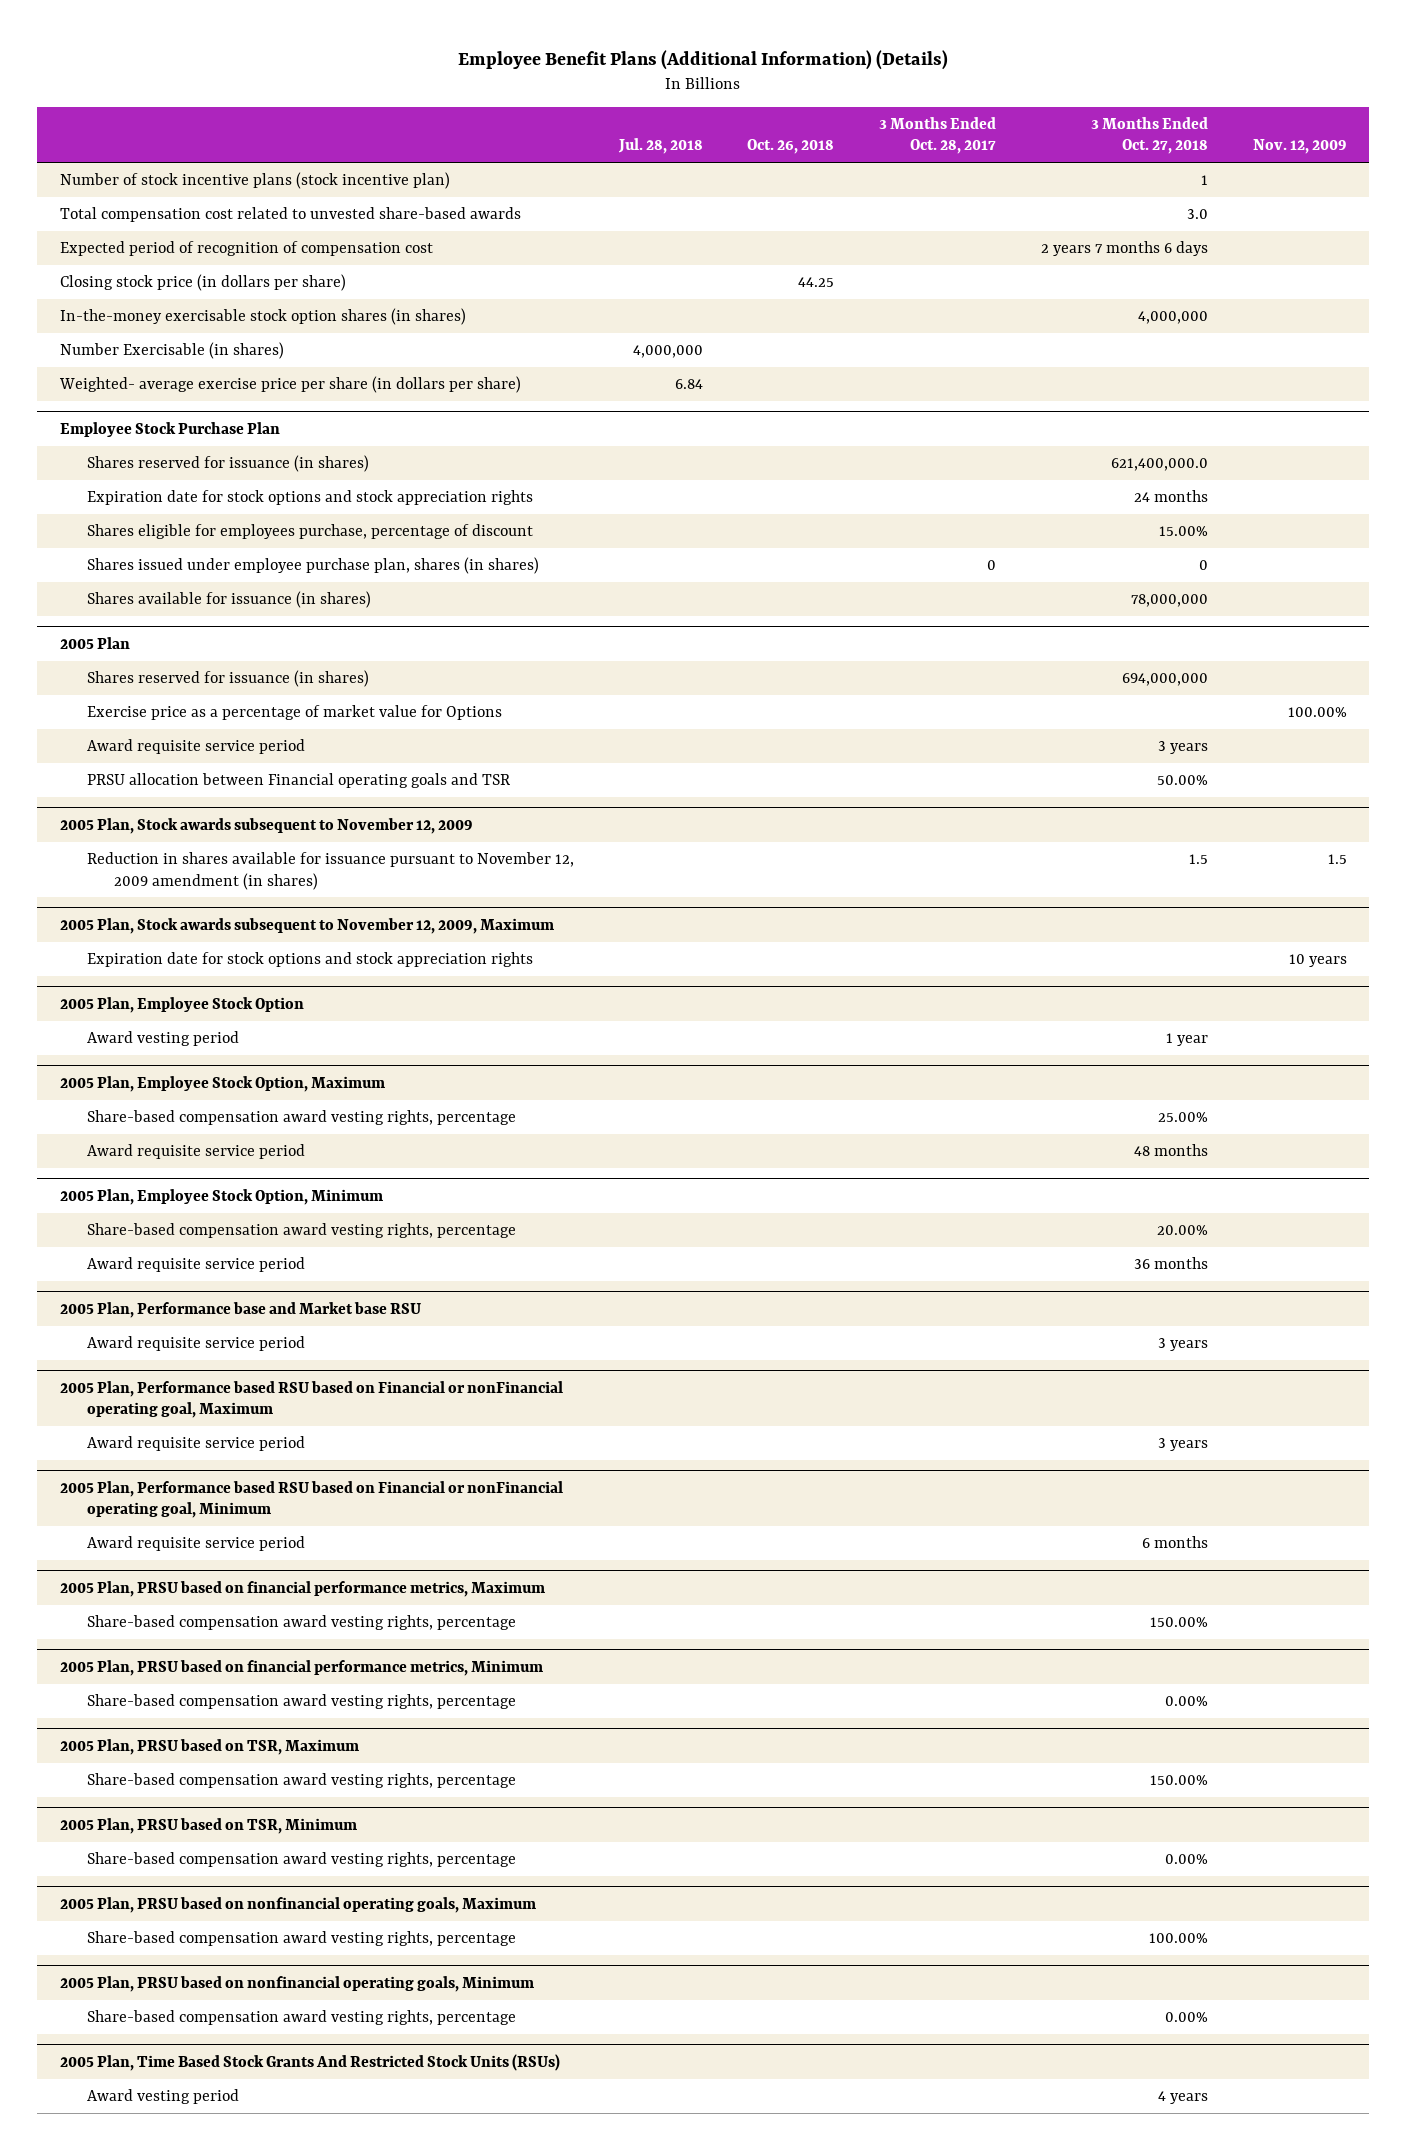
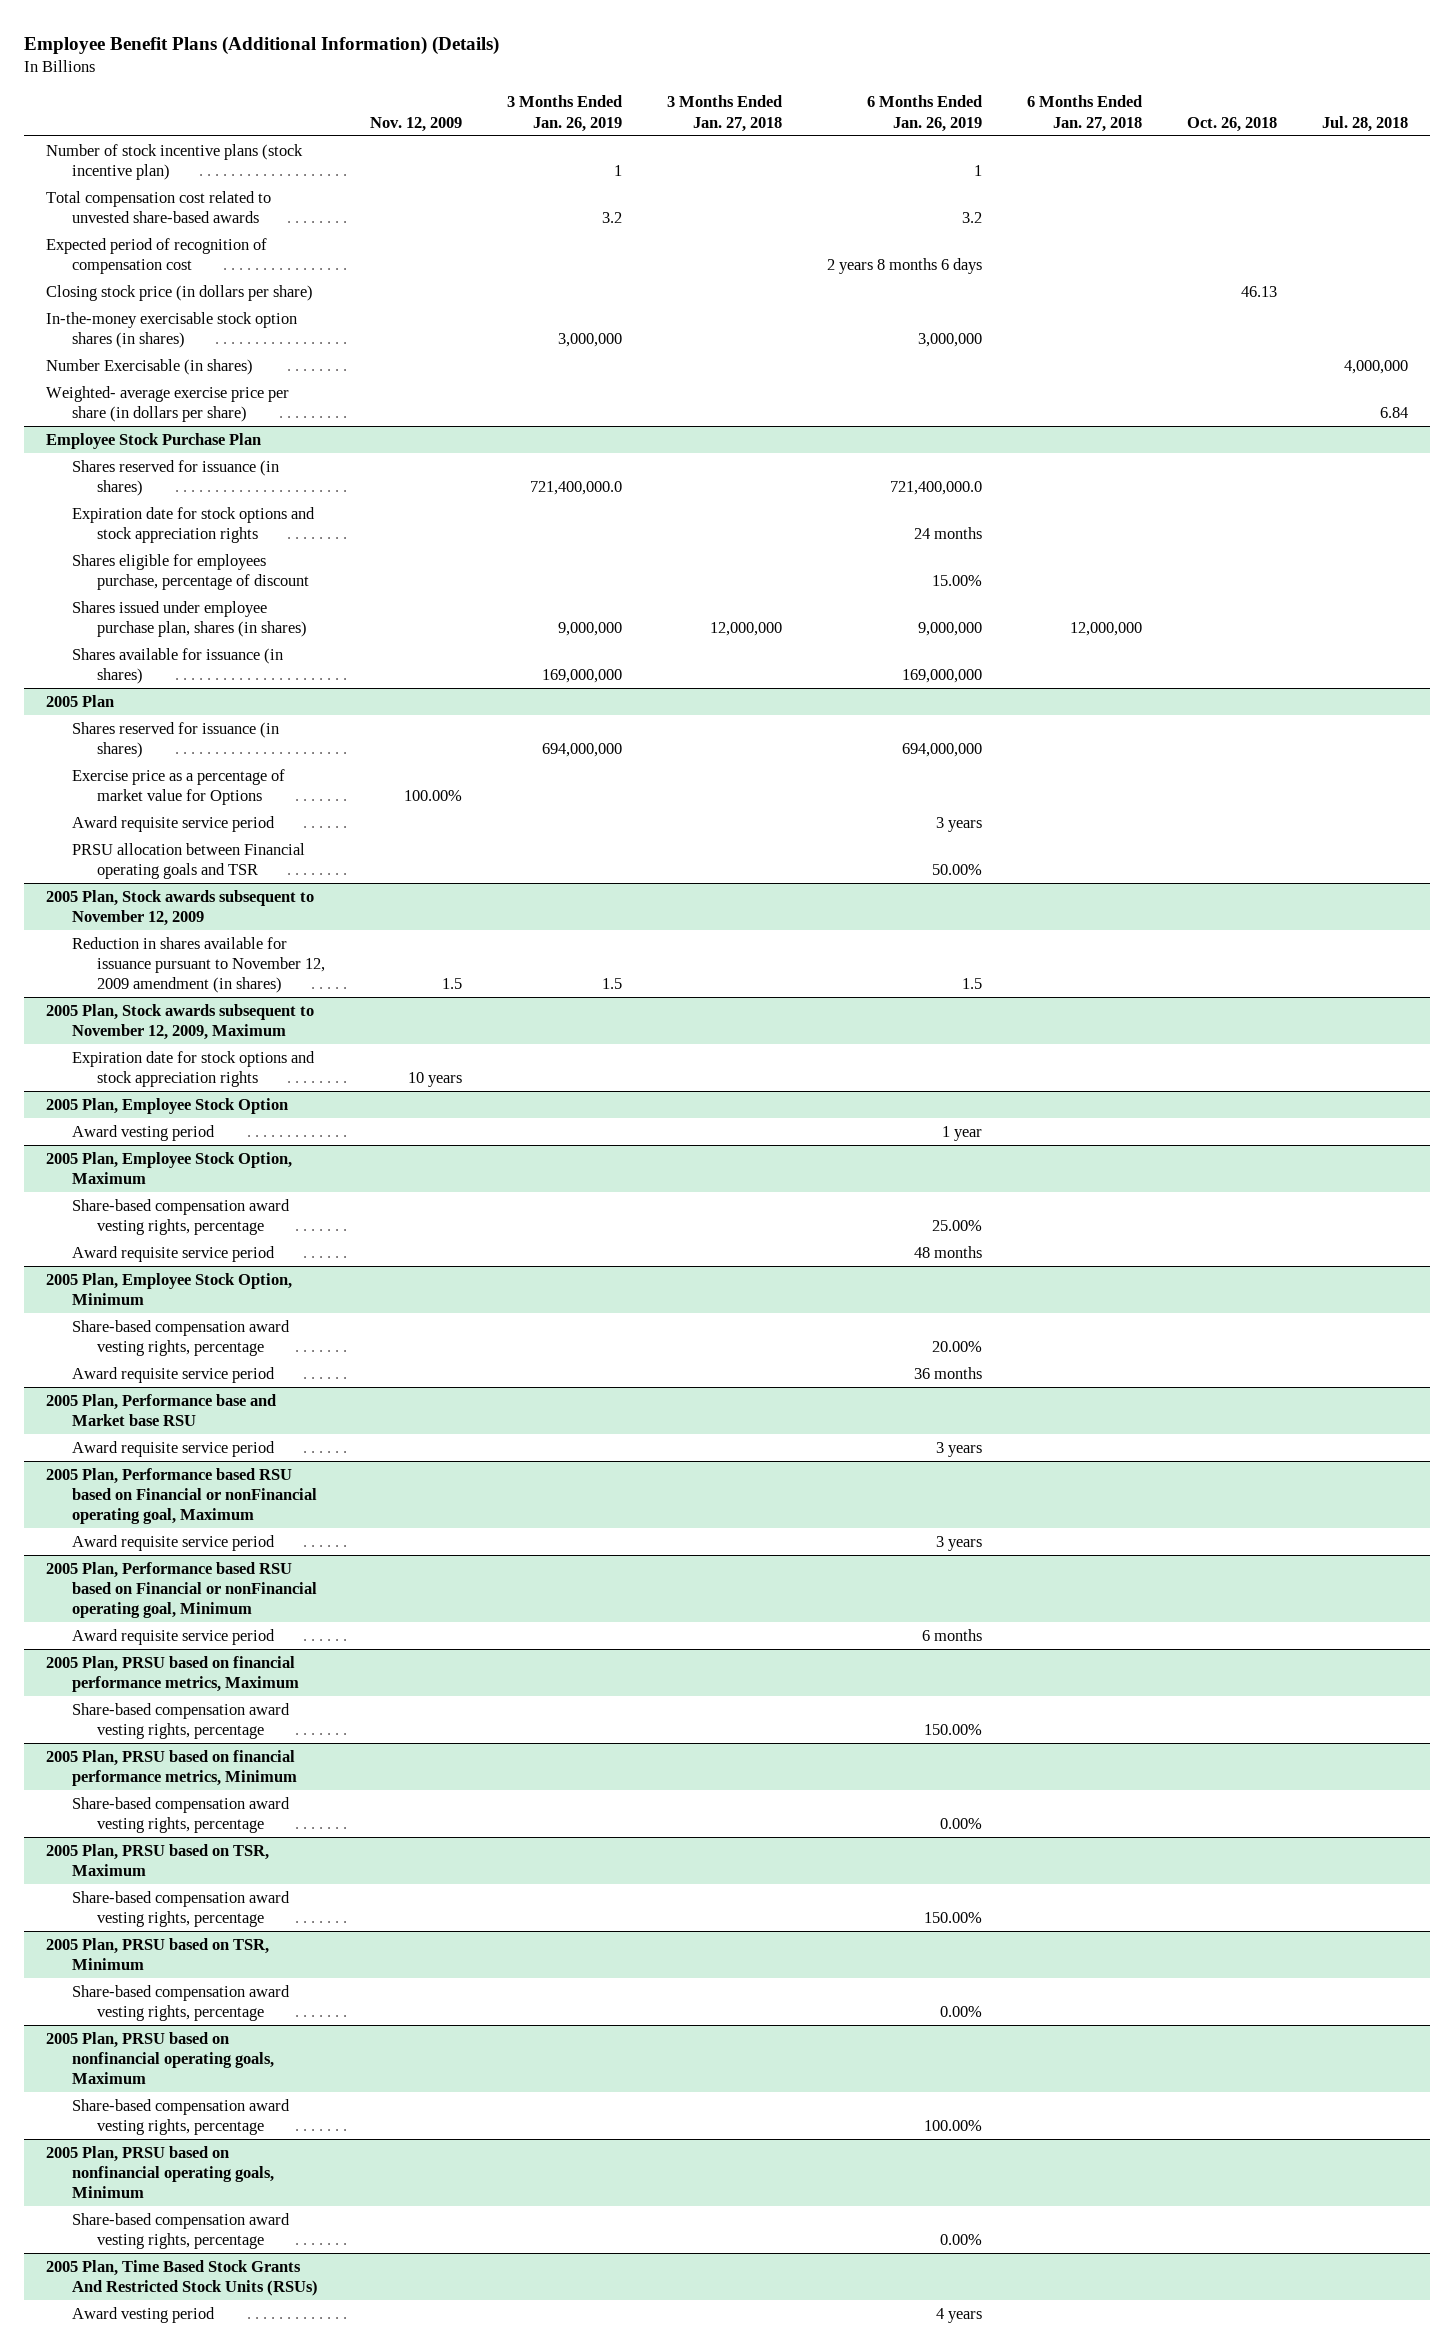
- | Jul. 28, 2018 | Oct. 26, 2018 | 3 Months Ended Oct. 28, 2017 | 3 Months Ended Oct. 27, 2018 | Nov. 12, 2009
+ | Nov. 12, 2009 | 3 Months Ended Jan. 26, 2019 | 3 Months Ended Jan. 27, 2018 | 6 Months Ended Jan. 26, 2019 | 6 Months Ended Jan. 27, 2018 | Oct. 26, 2018 | Jul. 28, 2018
- Closing stock price (in dollars per share) | | 44.25 | | |
+ Closing stock price (in dollars per share) | | | | | | 46.13 |

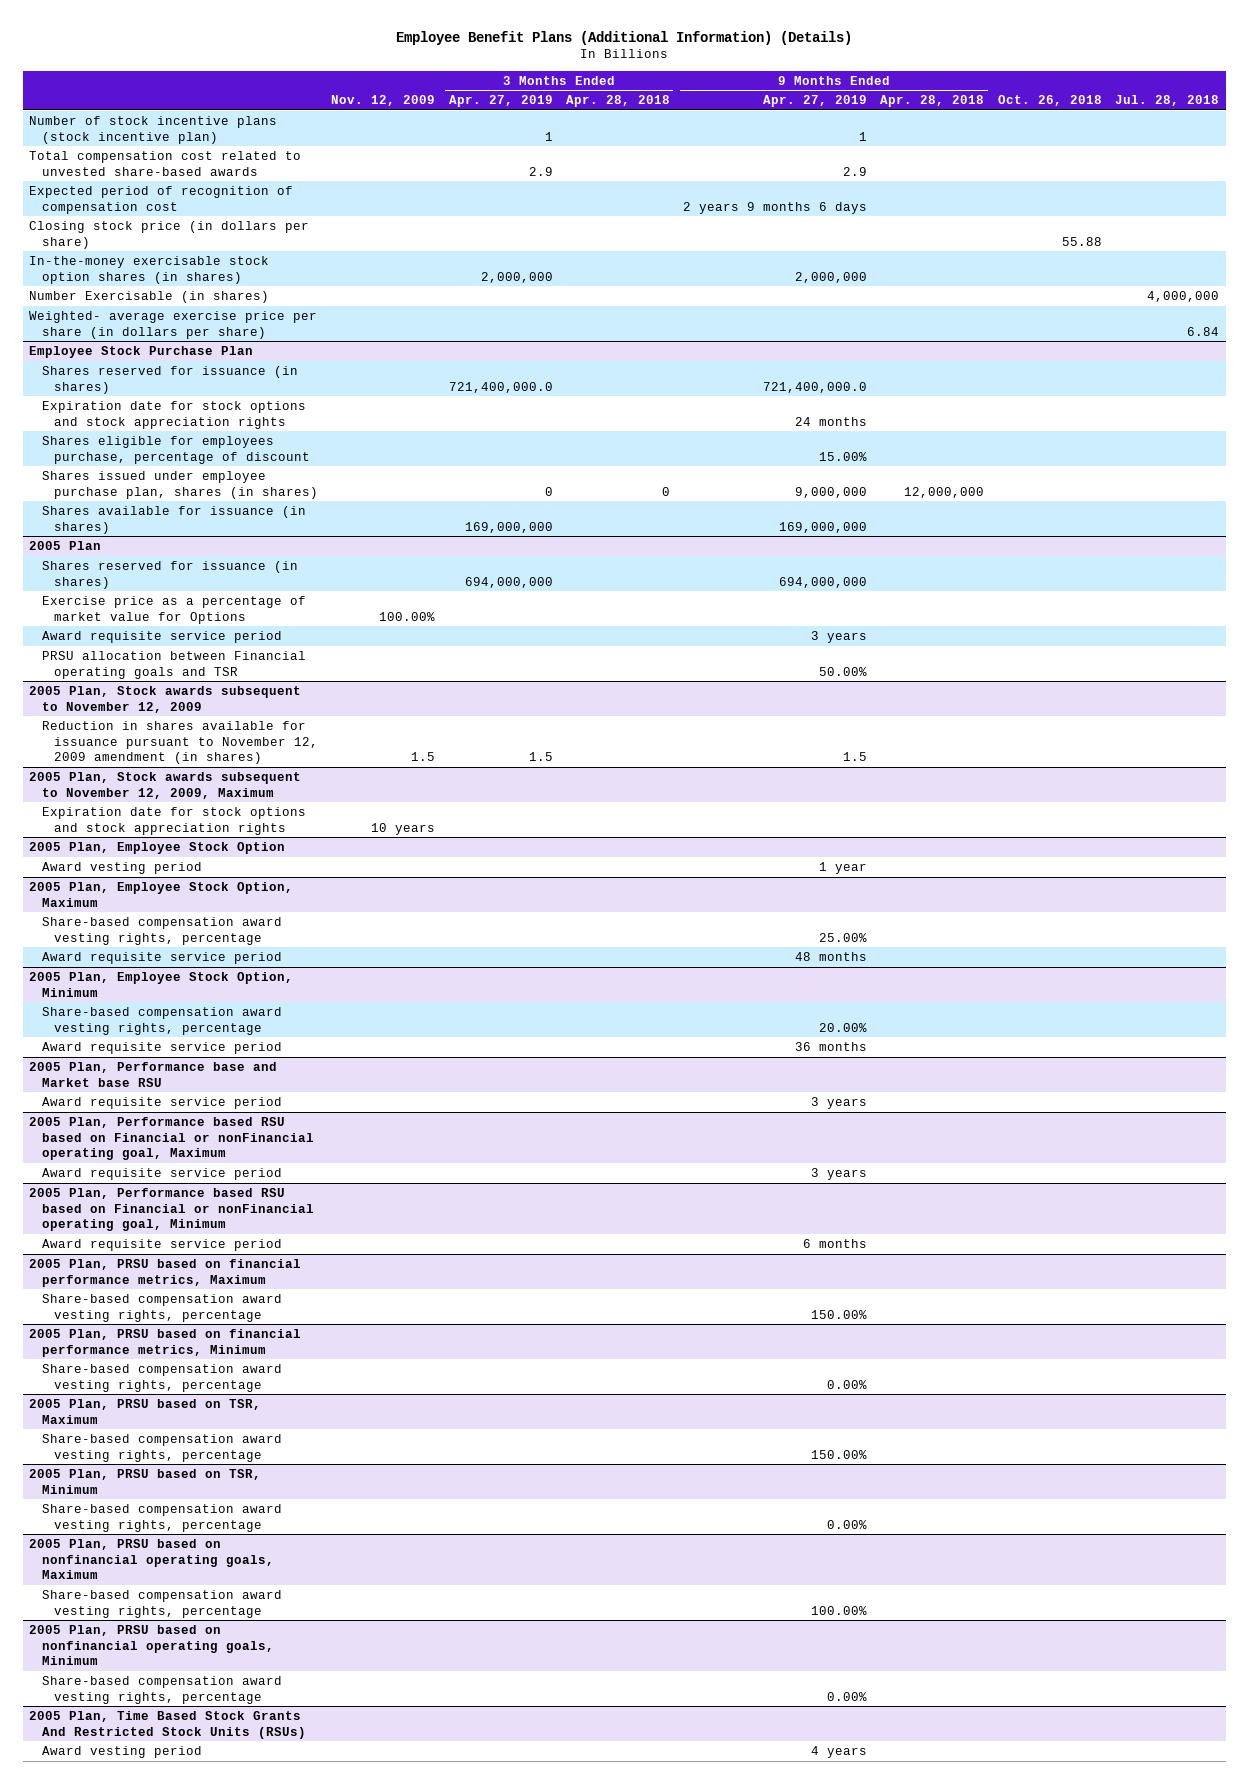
- | Nov. 12, 2009 | 3 Months Ended Jan. 26, 2019 | 3 Months Ended Jan. 27, 2018 | 6 Months Ended Jan. 26, 2019 | 6 Months Ended Jan. 27, 2018 | Oct. 26, 2018 | Jul. 28, 2018
+ | Nov. 12, 2009 | 3 Months Ended Apr. 27, 2019 | 3 Months Ended Apr. 28, 2018 | 9 Months Ended Apr. 27, 2019 | 9 Months Ended Apr. 28, 2018 | Oct. 26, 2018 | Jul. 28, 2018
- Closing stock price (in dollars per share) | | | | | | 46.13 |
+ Closing stock price (in dollars per share) | | | | | | 55.88 |

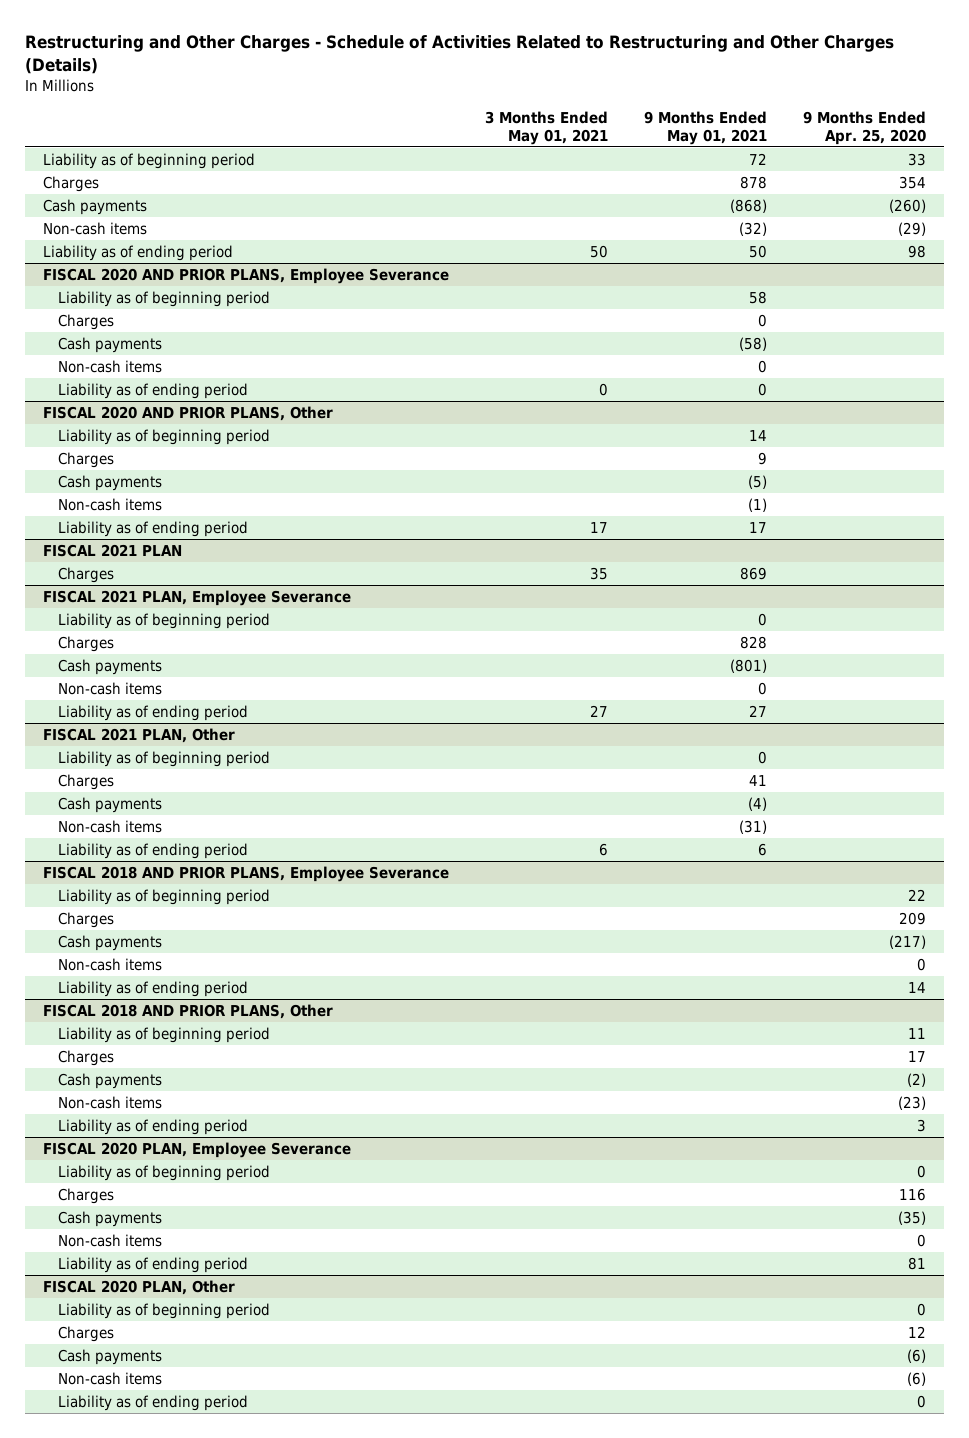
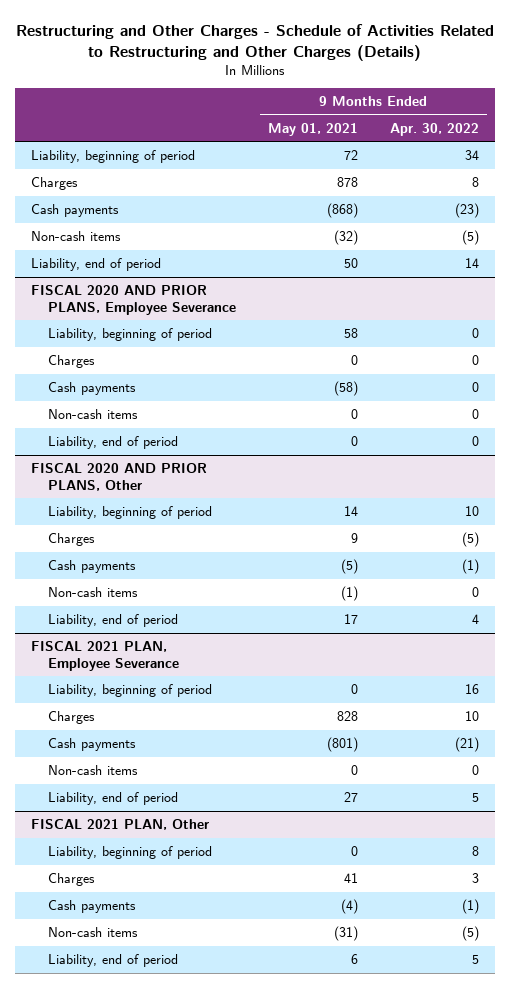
- | 3 Months Ended May 01, 2021 | 9 Months Ended May 01, 2021 | 9 Months Ended Apr. 25, 2020
+ | 9 Months Ended May 01, 2021 | 9 Months Ended Apr. 30, 2022
- Liability as of beginning period | | 72 | 33
+ Liability, beginning of period | 72 | 34
- Liability as of ending period | 50 | 50 | 98
+ Liability, end of period | 50 | 14
@ FISCAL 2020 AND PRIOR PLANS, Employee Severance
- Liability as of beginning period | | 58 |
+ Liability, beginning of period | 58 | 0
- Liability as of ending period | 0 | 0 |
+ Liability, end of period | 0 | 0
@ FISCAL 2020 AND PRIOR PLANS, Other
- Liability as of beginning period | | 14 |
+ Liability, beginning of period | 14 | 10
- Liability as of ending period | 17 | 17 |
- FISCAL 2021 PLAN
- Charges | 35 | 869 |
@ FISCAL 2020 AND PRIOR PLANS, Other
+ Liability, end of period | 17 | 4
@ FISCAL 2021 PLAN, Employee Severance
- Liability as of beginning period | | 0 |
+ Liability, beginning of period | 0 | 16
- Liability as of ending period | 27 | 27 |
+ Liability, end of period | 27 | 5
@ FISCAL 2021 PLAN, Other
- Liability as of beginning period | | 0 |
+ Liability, beginning of period | 0 | 8
- Liability as of ending period | 6 | 6 |
- FISCAL 2018 AND PRIOR PLANS, Employee Severance
- Liability as of beginning period | | | 22
- Charges | | | 209
- Cash payments | | | (217)
- Non-cash items | | | 0
- Liability as of ending period | | | 14
- FISCAL 2018 AND PRIOR PLANS, Other
- Liability as of beginning period | | | 11
- Charges | | | 17
- Cash payments | | | (2)
- Non-cash items | | | (23)
- Liability as of ending period | | | 3
- FISCAL 2020 PLAN, Employee Severance
- Liability as of beginning period | | | 0
- Charges | | | 116
- Cash payments | | | (35)
- Non-cash items | | | 0
- Liability as of ending period | | | 81
- FISCAL 2020 PLAN, Other
- Liability as of beginning period | | | 0
- Charges | | | 12
- Cash payments | | | (6)
- Non-cash items | | | (6)
- Liability as of ending period | | | 0
@ FISCAL 2021 PLAN, Other
+ Liability, end of period | 6 | 5

